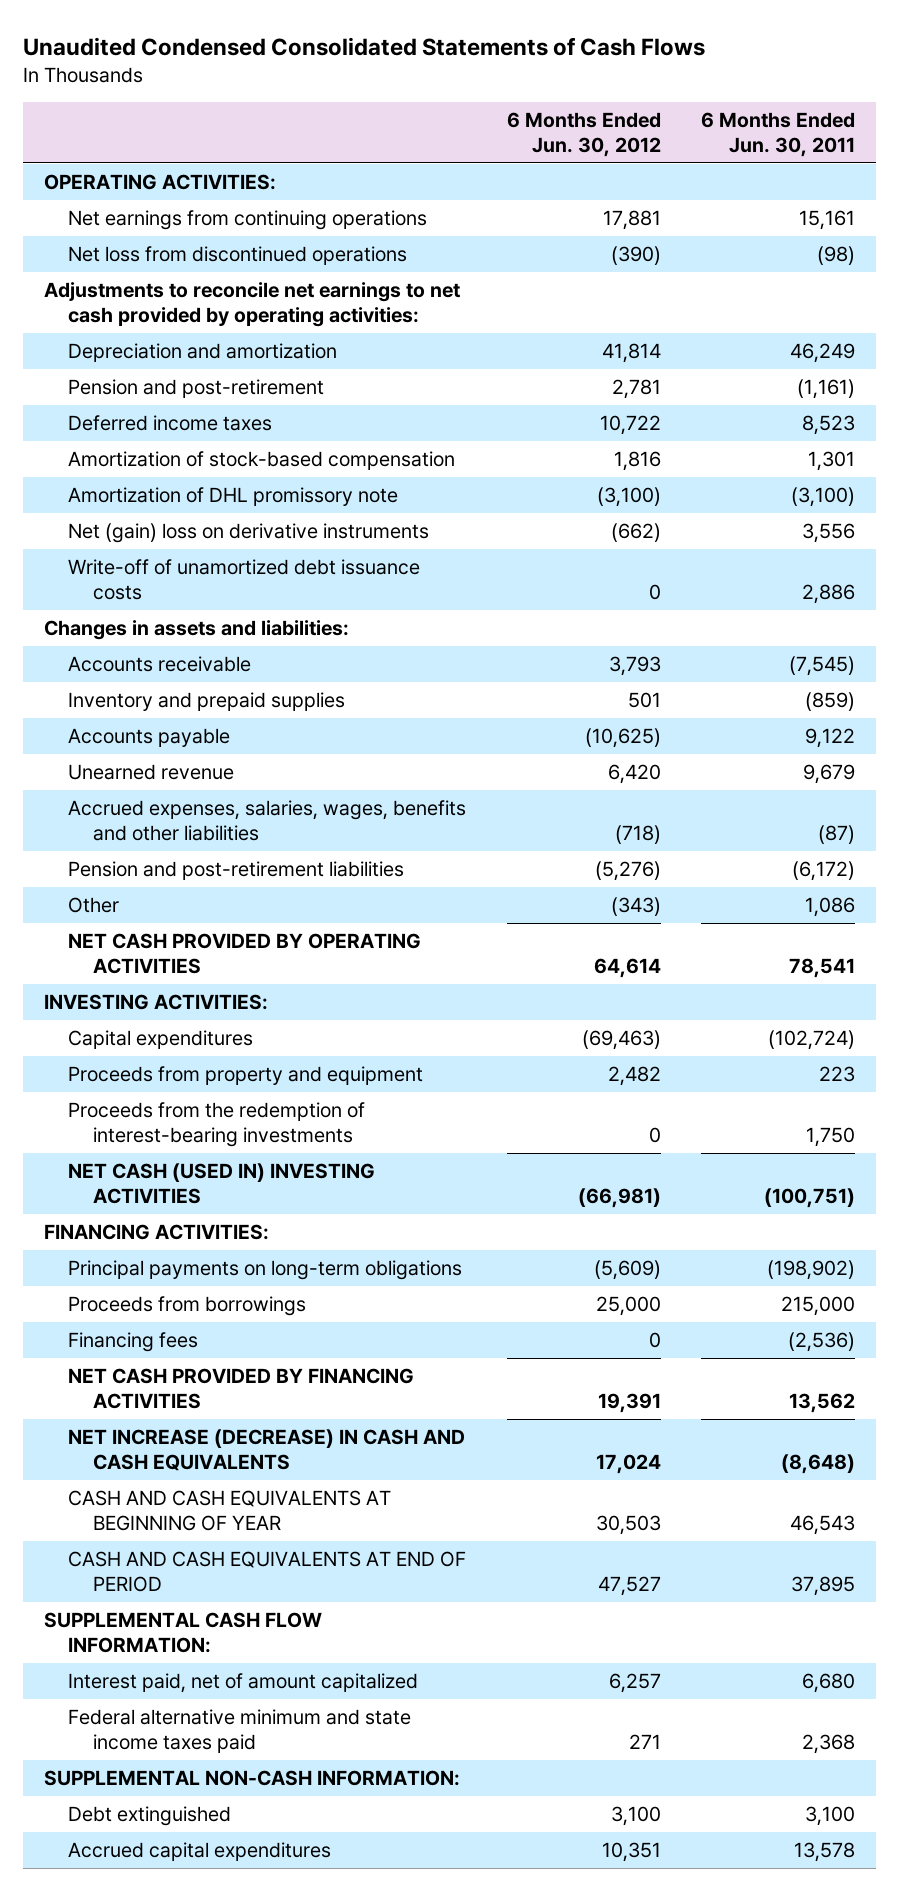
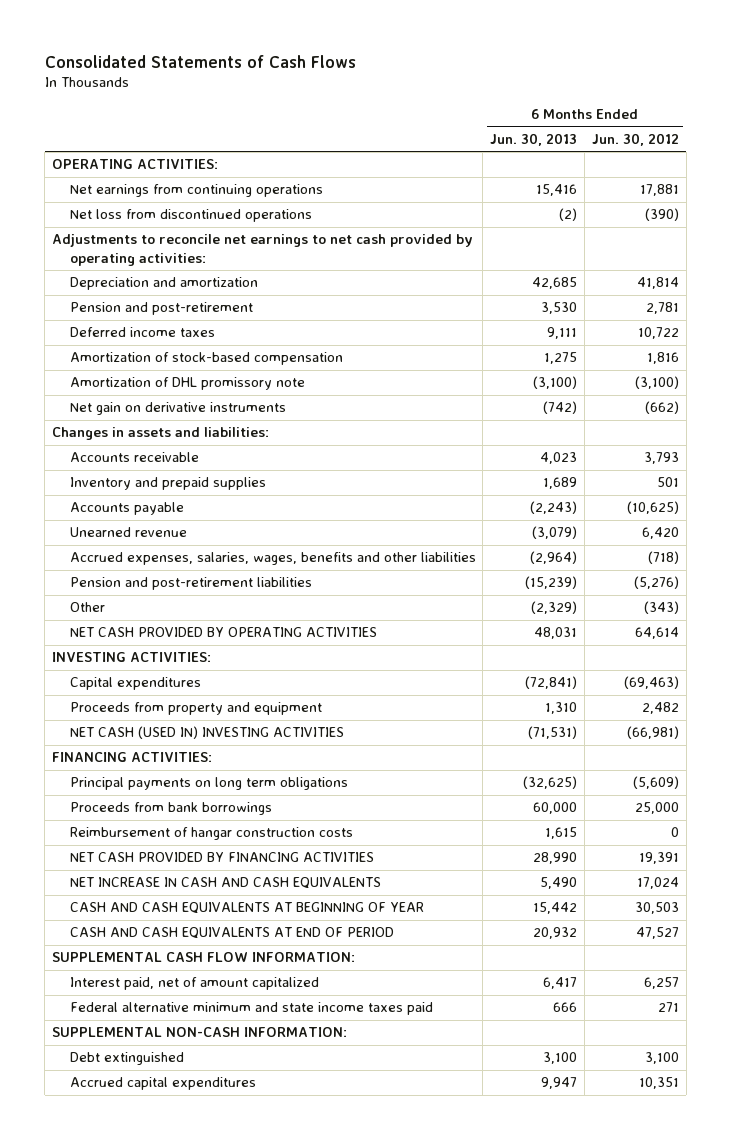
- Unaudited Condensed Consolidated Statements of Cash Flows
+ Consolidated Statements of Cash Flows
- | 6 Months Ended Jun. 30, 2012 | 6 Months Ended Jun. 30, 2011
+ | 6 Months Ended Jun. 30, 2013 | 6 Months Ended Jun. 30, 2012
- Net (gain) loss on derivative instruments | (662) | 3,556
- Write-off of unamortized debt issuance costs | 0 | 2,886
+ Net gain on derivative instruments | (742) | (662)
- Proceeds from the redemption of interest-bearing investments | 0 | 1,750
- Principal payments on long-term obligations | (5,609) | (198,902)
- Proceeds from borrowings | 25,000 | 215,000
- Financing fees | 0 | (2,536)
+ Principal payments on long term obligations | (32,625) | (5,609)
+ Proceeds from bank borrowings | 60,000 | 25,000
+ Reimbursement of hangar construction costs | 1,615 | 0
- NET INCREASE (DECREASE) IN CASH AND CASH EQUIVALENTS | 17,024 | (8,648)
+ NET INCREASE IN CASH AND CASH EQUIVALENTS | 5,490 | 17,024

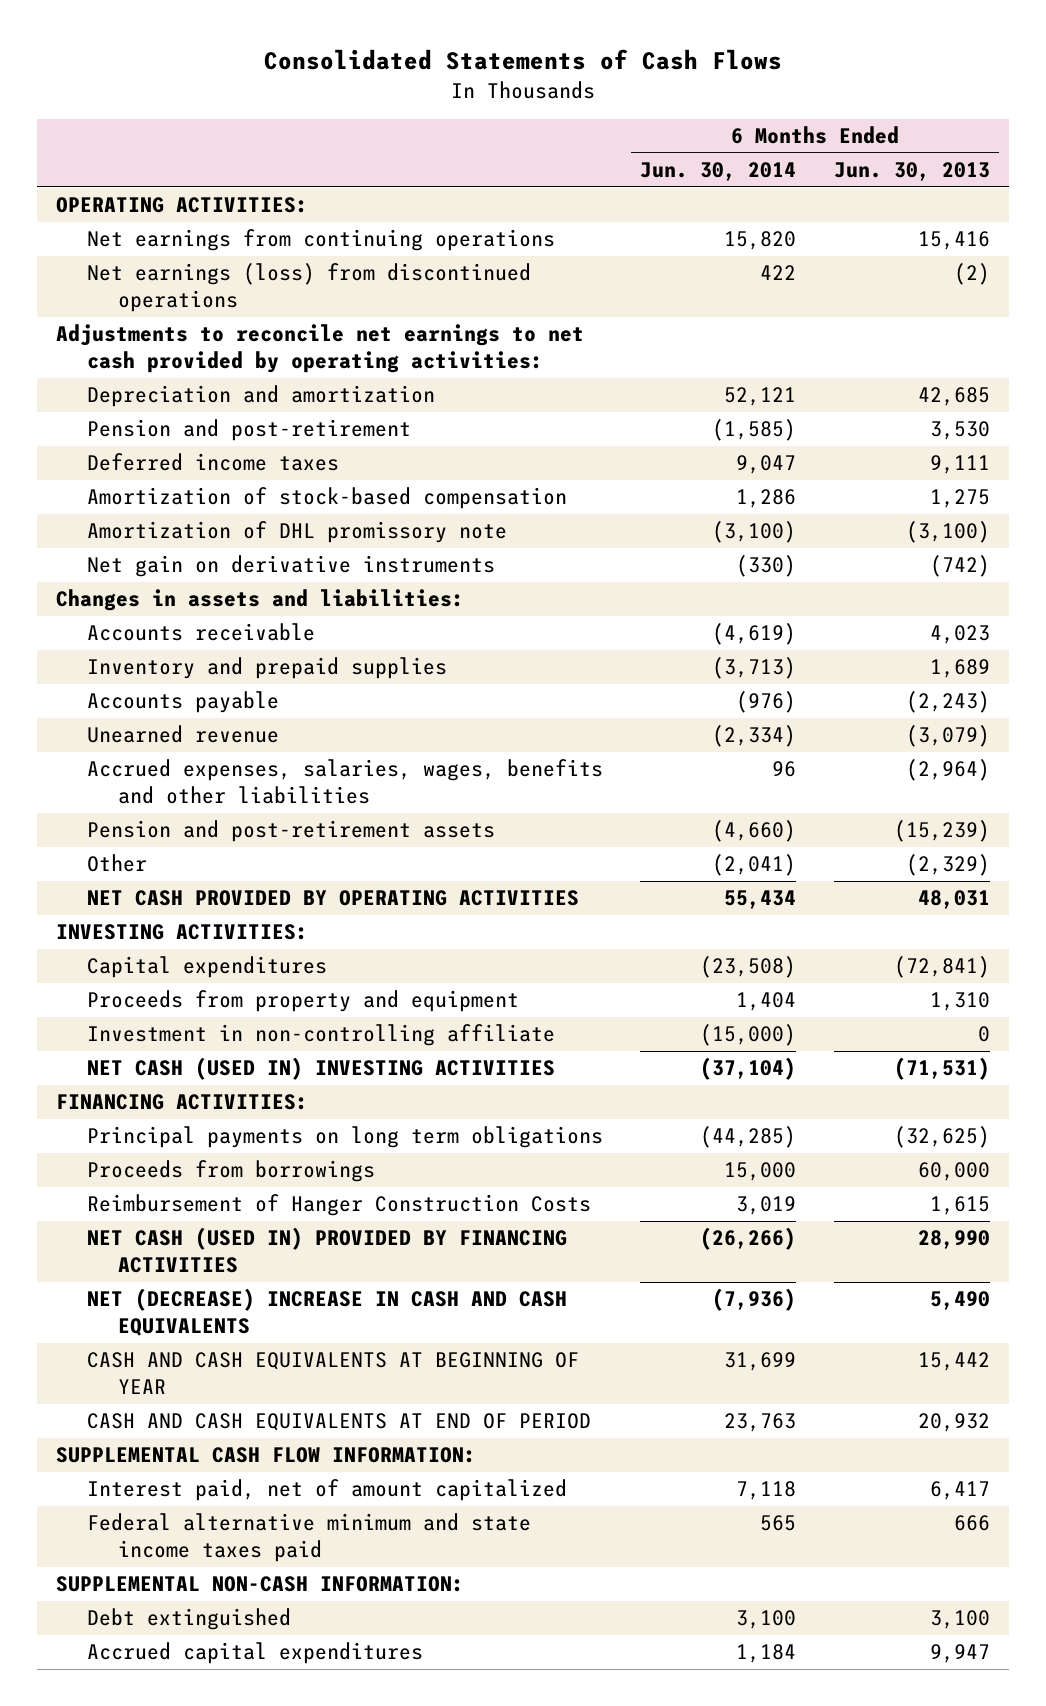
- | 6 Months Ended Jun. 30, 2013 | 6 Months Ended Jun. 30, 2012
+ | 6 Months Ended Jun. 30, 2014 | 6 Months Ended Jun. 30, 2013
- Net loss from discontinued operations | (2) | (390)
+ Net earnings (loss) from discontinued operations | 422 | (2)
- Pension and post-retirement liabilities | (15,239) | (5,276)
+ Pension and post-retirement assets | (4,660) | (15,239)
+ Investment in non-controlling affiliate | (15,000) | 0
- Proceeds from bank borrowings | 60,000 | 25,000
- Reimbursement of hangar construction costs | 1,615 | 0
- NET CASH PROVIDED BY FINANCING ACTIVITIES | 28,990 | 19,391
- NET INCREASE IN CASH AND CASH EQUIVALENTS | 5,490 | 17,024
+ Proceeds from borrowings | 15,000 | 60,000
+ Reimbursement of Hanger Construction Costs | 3,019 | 1,615
+ NET CASH (USED IN) PROVIDED BY FINANCING ACTIVITIES | (26,266) | 28,990
+ NET (DECREASE) INCREASE IN CASH AND CASH EQUIVALENTS | (7,936) | 5,490

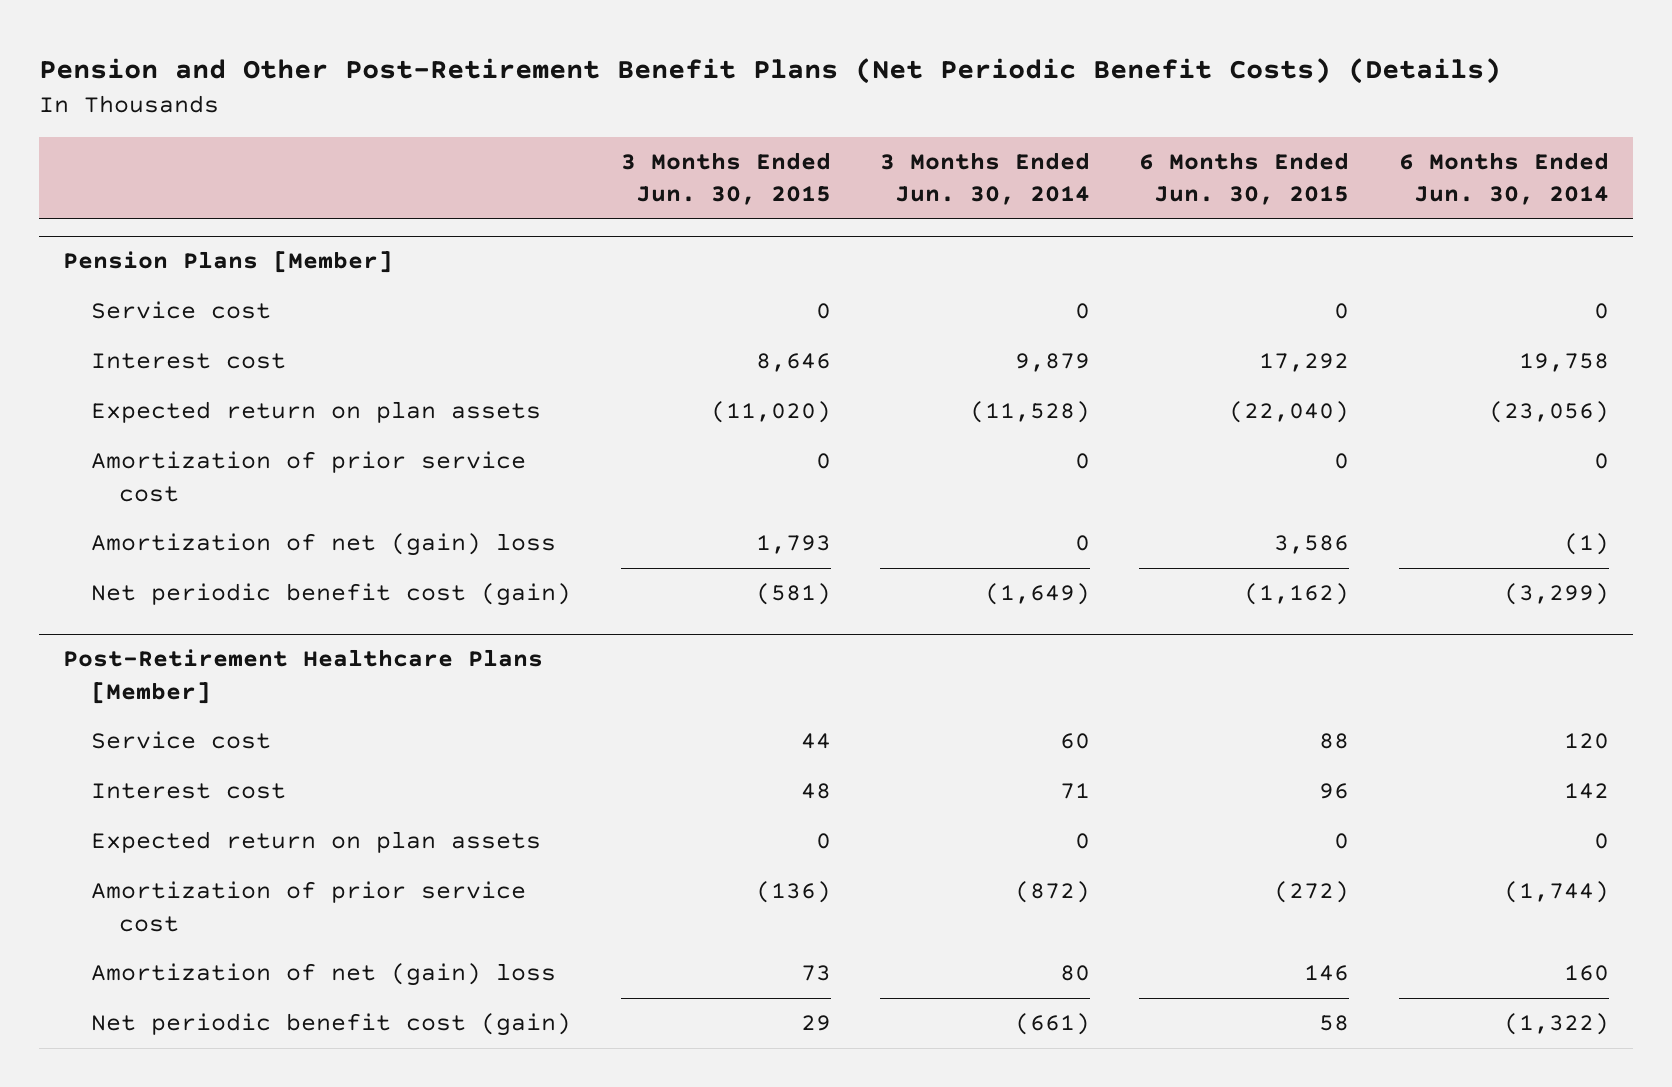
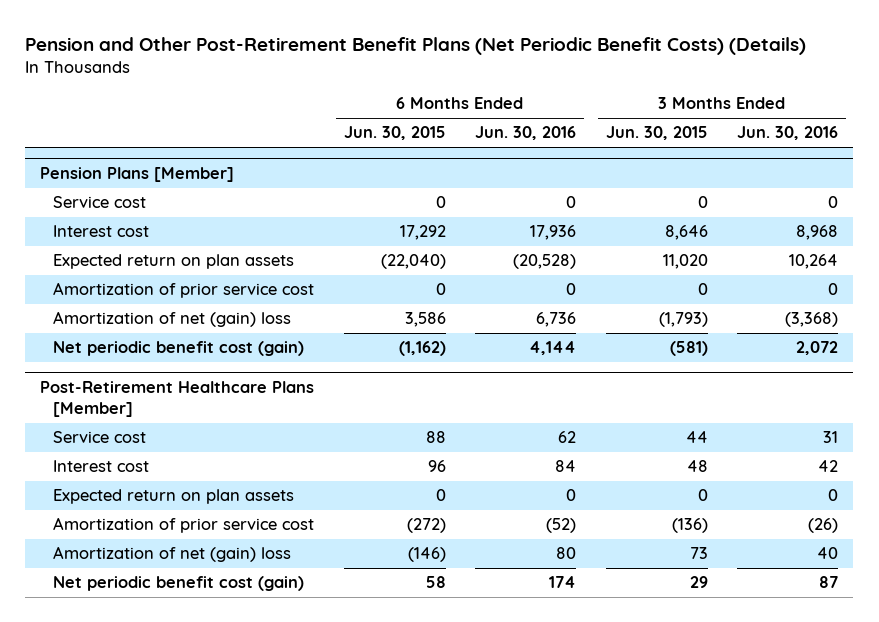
- | 3 Months Ended Jun. 30, 2015 | 3 Months Ended Jun. 30, 2014 | 6 Months Ended Jun. 30, 2015 | 6 Months Ended Jun. 30, 2014
+ | 6 Months Ended Jun. 30, 2015 | 6 Months Ended Jun. 30, 2016 | 3 Months Ended Jun. 30, 2015 | 3 Months Ended Jun. 30, 2016
@ Pension Plans [Member]
- Expected return on plan assets | (11,020) | (11,528) | (22,040) | (23,056)
+ Expected return on plan assets | (22,040) | (20,528) | 11,020 | 10,264
- Amortization of net (gain) loss | 1,793 | 0 | 3,586 | (1)
+ Amortization of net (gain) loss | 3,586 | 6,736 | (1,793) | (3,368)
@ Post-Retirement Healthcare Plans [Member]
- Amortization of net (gain) loss | 73 | 80 | 146 | 160
+ Amortization of net (gain) loss | (146) | 80 | 73 | 40

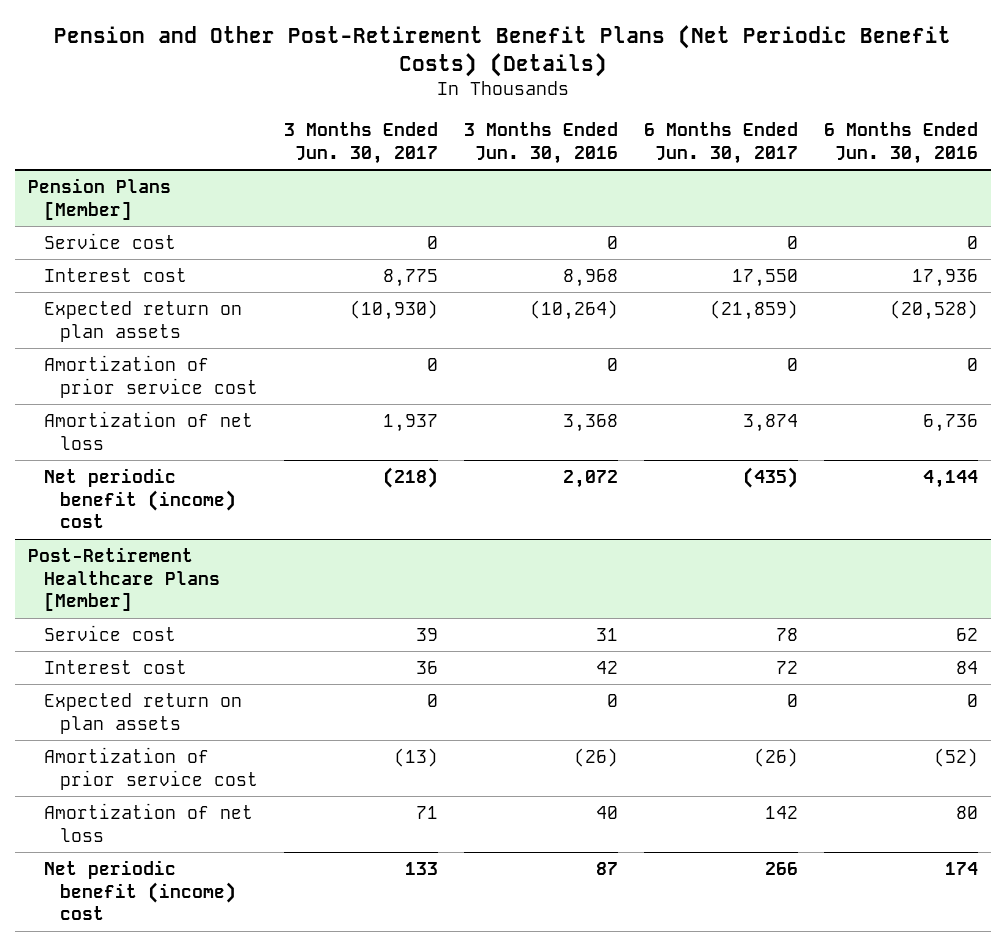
- | 6 Months Ended Jun. 30, 2015 | 6 Months Ended Jun. 30, 2016 | 3 Months Ended Jun. 30, 2015 | 3 Months Ended Jun. 30, 2016
+ | 3 Months Ended Jun. 30, 2017 | 3 Months Ended Jun. 30, 2016 | 6 Months Ended Jun. 30, 2017 | 6 Months Ended Jun. 30, 2016
@ Pension Plans [Member]
- Expected return on plan assets | (22,040) | (20,528) | 11,020 | 10,264
+ Expected return on plan assets | (10,930) | (10,264) | (21,859) | (20,528)
- Amortization of net (gain) loss | 3,586 | 6,736 | (1,793) | (3,368)
- Net periodic benefit cost (gain) | (1,162) | 4,144 | (581) | 2,072
+ Amortization of net loss | 1,937 | 3,368 | 3,874 | 6,736
+ Net periodic benefit (income) cost | (218) | 2,072 | (435) | 4,144
@ Post-Retirement Healthcare Plans [Member]
- Amortization of net (gain) loss | (146) | 80 | 73 | 40
- Net periodic benefit cost (gain) | 58 | 174 | 29 | 87
+ Amortization of net loss | 71 | 40 | 142 | 80
+ Net periodic benefit (income) cost | 133 | 87 | 266 | 174

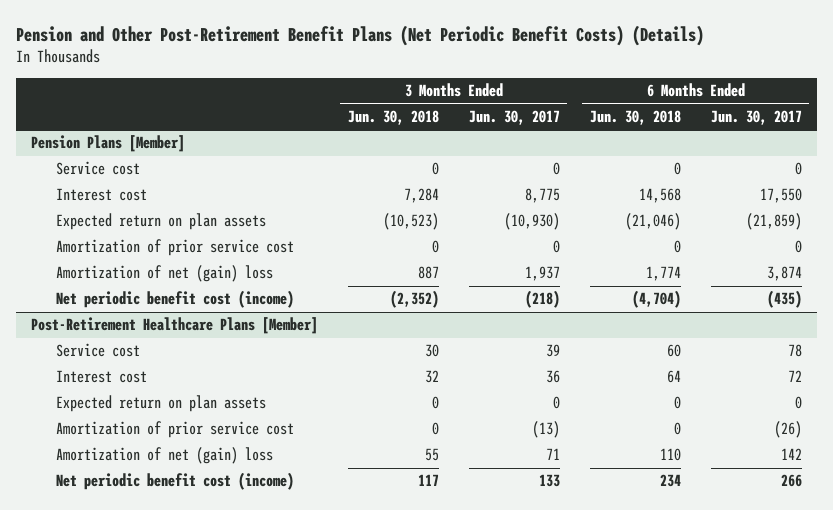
- | 3 Months Ended Jun. 30, 2017 | 3 Months Ended Jun. 30, 2016 | 6 Months Ended Jun. 30, 2017 | 6 Months Ended Jun. 30, 2016
+ | 3 Months Ended Jun. 30, 2018 | 3 Months Ended Jun. 30, 2017 | 6 Months Ended Jun. 30, 2018 | 6 Months Ended Jun. 30, 2017
@ Pension Plans [Member]
- Amortization of net loss | 1,937 | 3,368 | 3,874 | 6,736
- Net periodic benefit (income) cost | (218) | 2,072 | (435) | 4,144
+ Amortization of net (gain) loss | 887 | 1,937 | 1,774 | 3,874
+ Net periodic benefit cost (income) | (2,352) | (218) | (4,704) | (435)
@ Post-Retirement Healthcare Plans [Member]
- Amortization of net loss | 71 | 40 | 142 | 80
- Net periodic benefit (income) cost | 133 | 87 | 266 | 174
+ Amortization of net (gain) loss | 55 | 71 | 110 | 142
+ Net periodic benefit cost (income) | 117 | 133 | 234 | 266

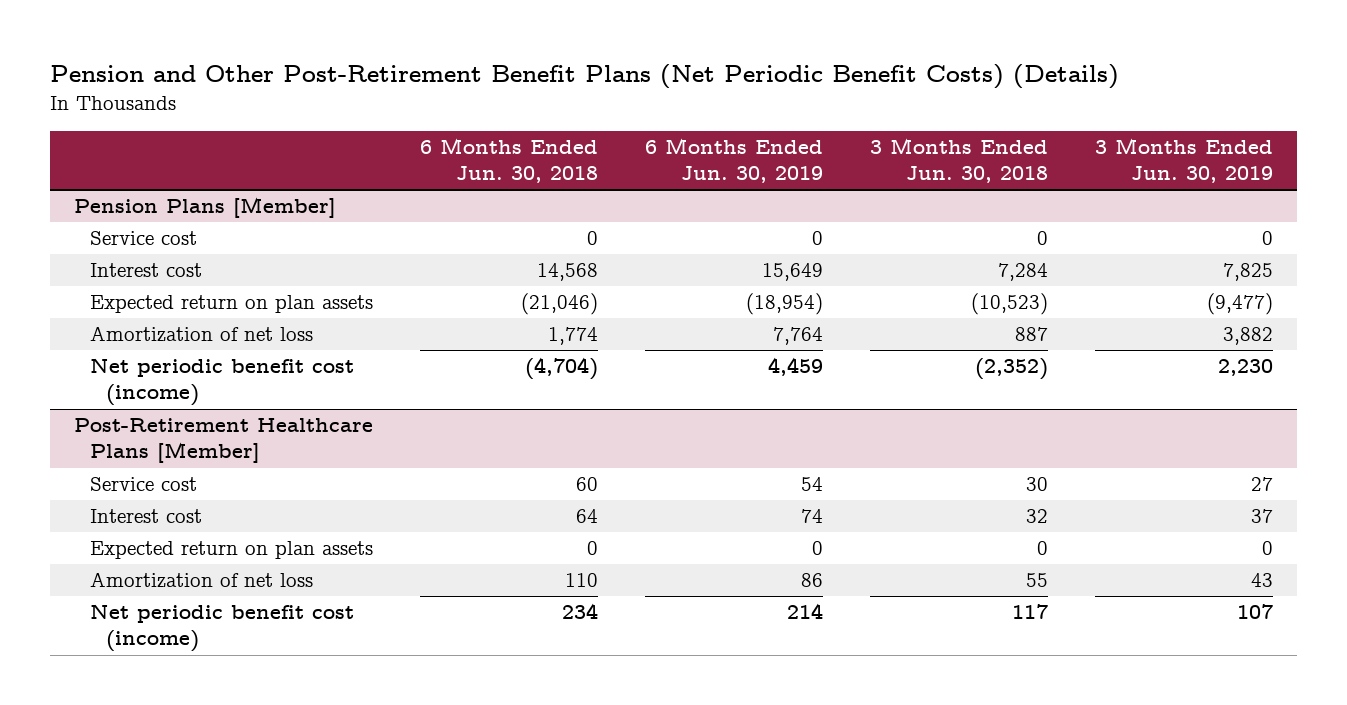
- | 3 Months Ended Jun. 30, 2018 | 3 Months Ended Jun. 30, 2017 | 6 Months Ended Jun. 30, 2018 | 6 Months Ended Jun. 30, 2017
+ | 6 Months Ended Jun. 30, 2018 | 6 Months Ended Jun. 30, 2019 | 3 Months Ended Jun. 30, 2018 | 3 Months Ended Jun. 30, 2019
@ Pension Plans [Member]
- Amortization of prior service cost | 0 | 0 | 0 | 0
- Amortization of net (gain) loss | 887 | 1,937 | 1,774 | 3,874
+ Amortization of net loss | 1,774 | 7,764 | 887 | 3,882
@ Post-Retirement Healthcare Plans [Member]
- Amortization of prior service cost | 0 | (13) | 0 | (26)
- Amortization of net (gain) loss | 55 | 71 | 110 | 142
+ Amortization of net loss | 110 | 86 | 55 | 43

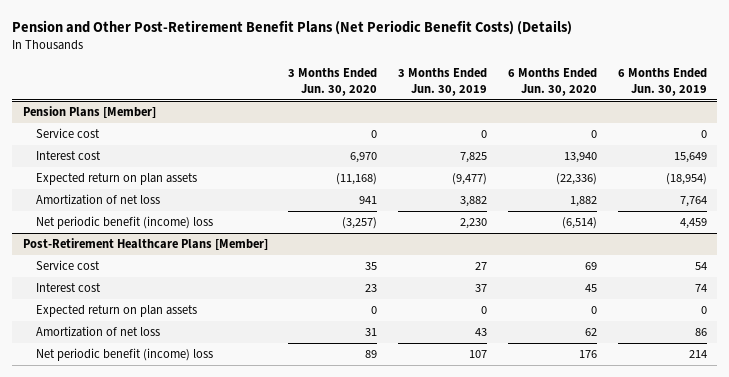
- | 6 Months Ended Jun. 30, 2018 | 6 Months Ended Jun. 30, 2019 | 3 Months Ended Jun. 30, 2018 | 3 Months Ended Jun. 30, 2019
+ | 3 Months Ended Jun. 30, 2020 | 3 Months Ended Jun. 30, 2019 | 6 Months Ended Jun. 30, 2020 | 6 Months Ended Jun. 30, 2019
@ Pension Plans [Member]
- Net periodic benefit cost (income) | (4,704) | 4,459 | (2,352) | 2,230
+ Net periodic benefit (income) loss | (3,257) | 2,230 | (6,514) | 4,459
@ Post-Retirement Healthcare Plans [Member]
- Net periodic benefit cost (income) | 234 | 214 | 117 | 107
+ Net periodic benefit (income) loss | 89 | 107 | 176 | 214

